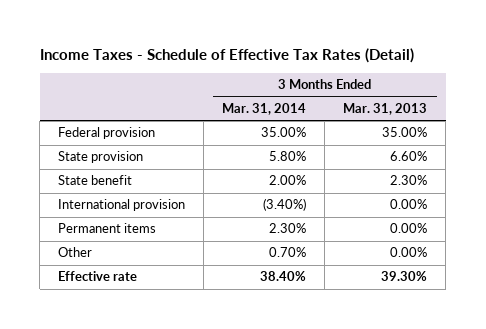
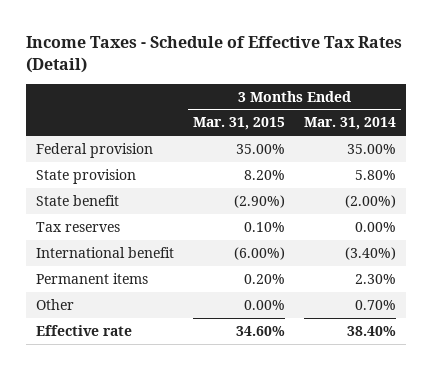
- | 3 Months Ended Mar. 31, 2014 | 3 Months Ended Mar. 31, 2013
+ | 3 Months Ended Mar. 31, 2015 | 3 Months Ended Mar. 31, 2014
- State benefit | 2.00% | 2.30%
- International provision | (3.40%) | 0.00%
+ State benefit | (2.90%) | (2.00%)
+ Tax reserves | 0.10% | 0.00%
+ International benefit | (6.00%) | (3.40%)

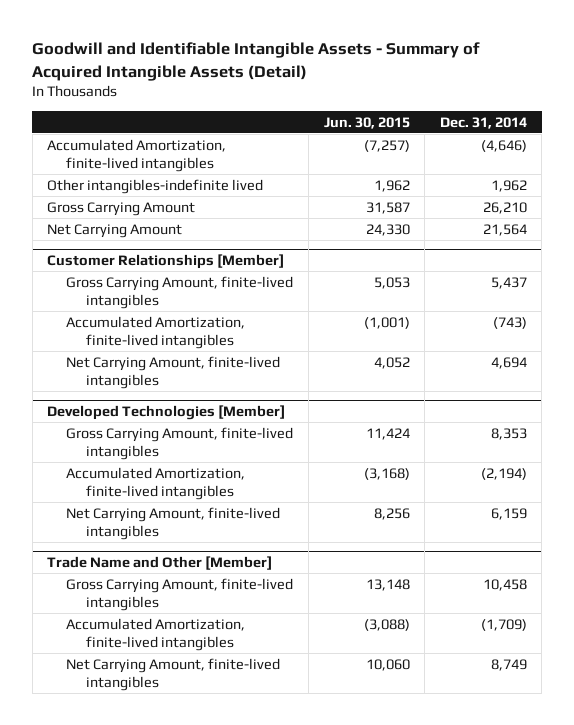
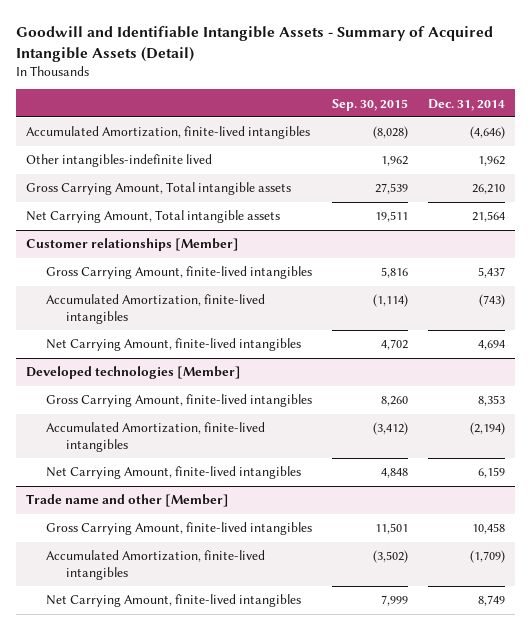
- | Jun. 30, 2015 | Dec. 31, 2014
+ | Sep. 30, 2015 | Dec. 31, 2014
- Gross Carrying Amount | 31,587 | 26,210
- Net Carrying Amount | 24,330 | 21,564
- Customer Relationships [Member]
+ Gross Carrying Amount, Total intangible assets | 27,539 | 26,210
+ Net Carrying Amount, Total intangible assets | 19,511 | 21,564
+ Customer relationships [Member]
- Developed Technologies [Member]
+ Developed technologies [Member]
- Trade Name and Other [Member]
+ Trade name and other [Member]

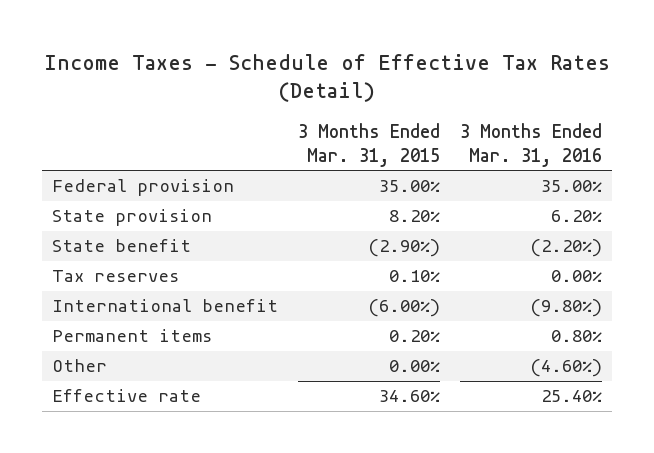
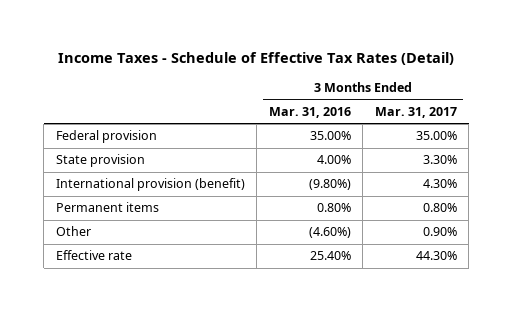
- | 3 Months Ended Mar. 31, 2015 | 3 Months Ended Mar. 31, 2016
+ | 3 Months Ended Mar. 31, 2016 | 3 Months Ended Mar. 31, 2017
- State provision | 8.20% | 6.20%
- State benefit | (2.90%) | (2.20%)
- Tax reserves | 0.10% | 0.00%
- International benefit | (6.00%) | (9.80%)
+ State provision | 4.00% | 3.30%
+ International provision (benefit) | (9.80%) | 4.30%

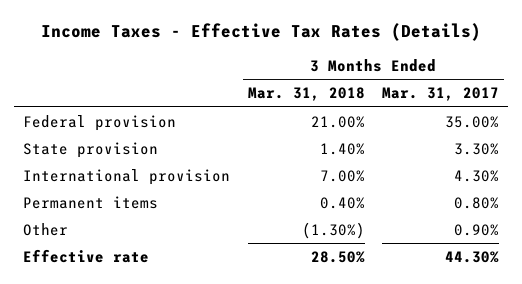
- Income Taxes - Schedule of Effective Tax Rates (Detail)
+ Income Taxes - Effective Tax Rates (Details)
- | 3 Months Ended Mar. 31, 2016 | 3 Months Ended Mar. 31, 2017
+ | 3 Months Ended Mar. 31, 2018 | 3 Months Ended Mar. 31, 2017
- International provision (benefit) | (9.80%) | 4.30%
+ International provision | 7.00% | 4.30%

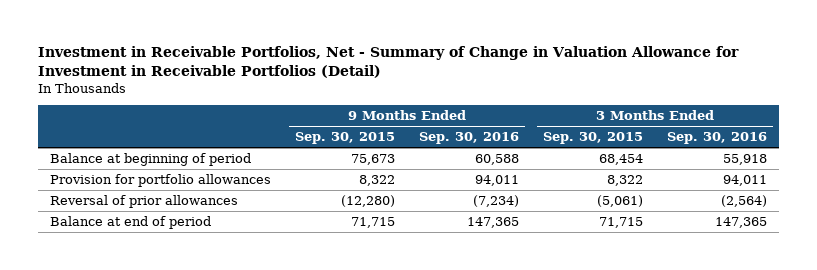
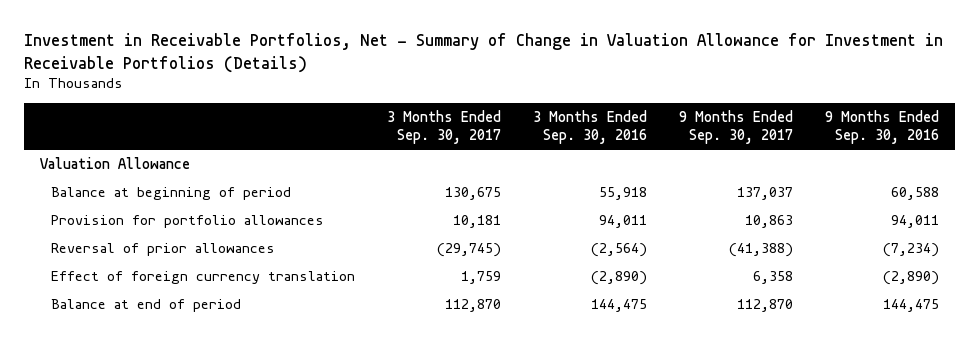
- Investment in Receivable Portfolios, Net - Summary of Change in Valuation Allowance for Investment in Receivable Portfolios (Detail)
+ Investment in Receivable Portfolios, Net - Summary of Change in Valuation Allowance for Investment in Receivable Portfolios (Details)
- | 9 Months Ended Sep. 30, 2015 | 9 Months Ended Sep. 30, 2016 | 3 Months Ended Sep. 30, 2015 | 3 Months Ended Sep. 30, 2016
+ | 3 Months Ended Sep. 30, 2017 | 3 Months Ended Sep. 30, 2016 | 9 Months Ended Sep. 30, 2017 | 9 Months Ended Sep. 30, 2016
+ Valuation Allowance
- Balance at end of period | 71,715 | 147,365 | 71,715 | 147,365
+ Effect of foreign currency translation | 1,759 | (2,890) | 6,358 | (2,890)
+ Balance at end of period | 112,870 | 144,475 | 112,870 | 144,475

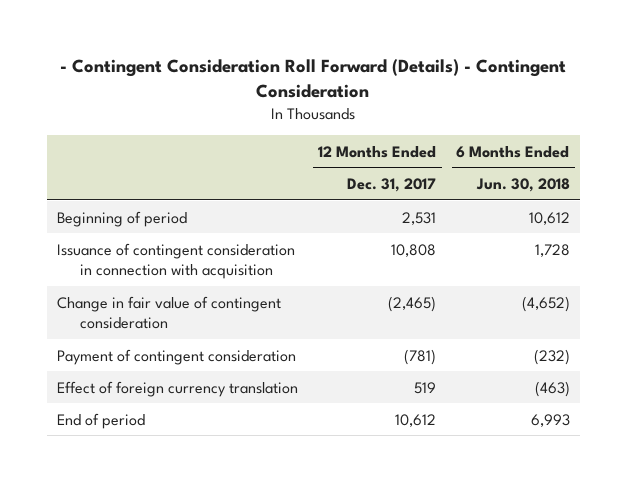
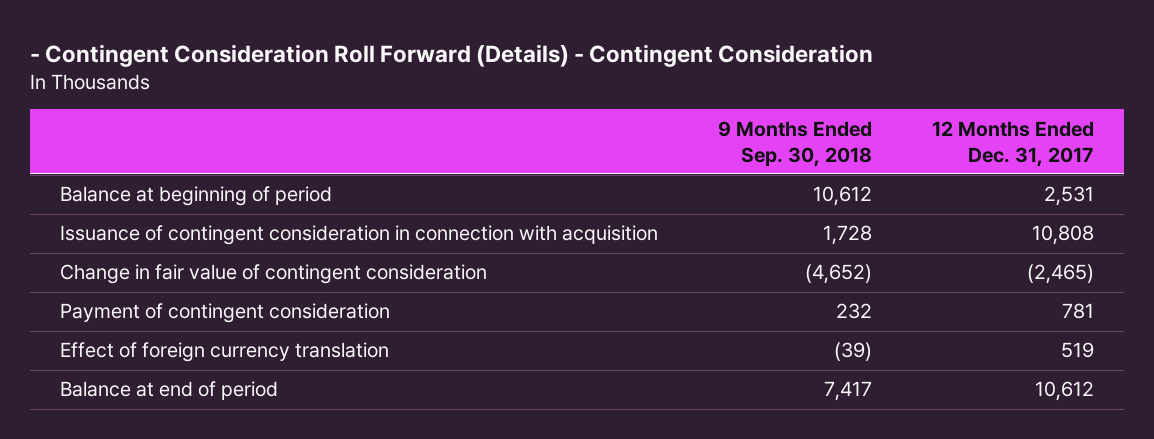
- | 12 Months Ended Dec. 31, 2017 | 6 Months Ended Jun. 30, 2018
+ | 9 Months Ended Sep. 30, 2018 | 12 Months Ended Dec. 31, 2017
- Beginning of period | 2,531 | 10,612
+ Balance at beginning of period | 10,612 | 2,531
- Payment of contingent consideration | (781) | (232)
+ Payment of contingent consideration | 232 | 781
- End of period | 10,612 | 6,993
+ Balance at end of period | 7,417 | 10,612

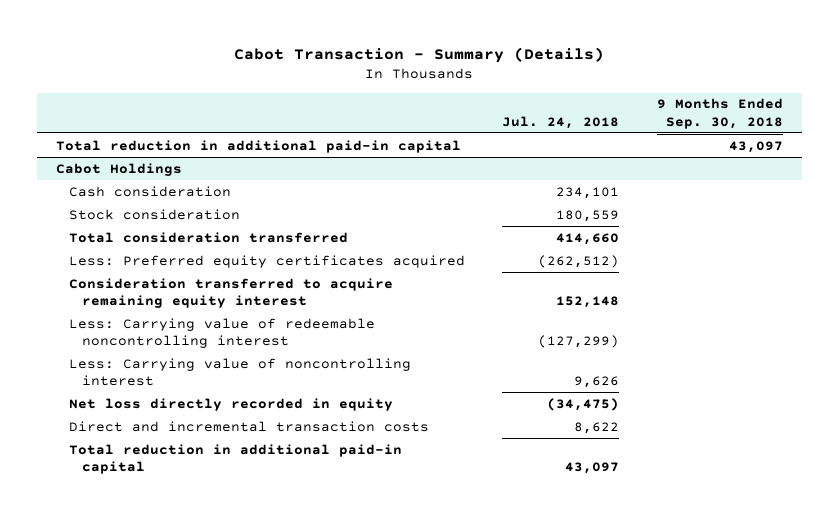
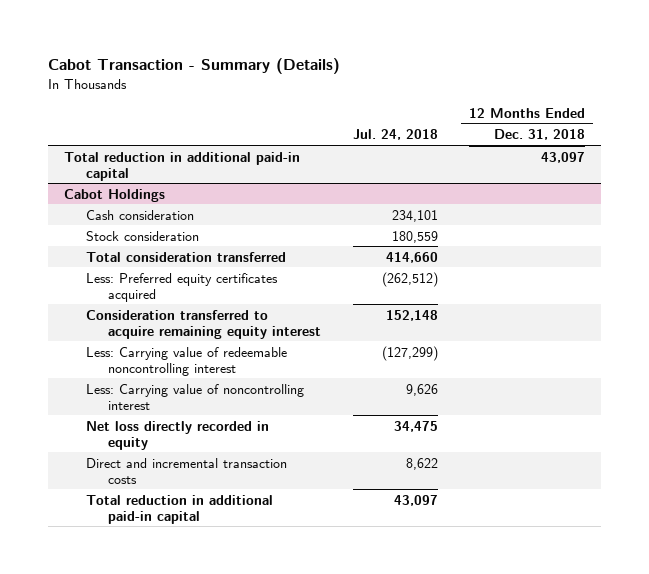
- | Jul. 24, 2018 | 9 Months Ended Sep. 30, 2018
+ | Jul. 24, 2018 | 12 Months Ended Dec. 31, 2018
@ Cabot Holdings
- Net loss directly recorded in equity | (34,475) |
+ Net loss directly recorded in equity | 34,475 |

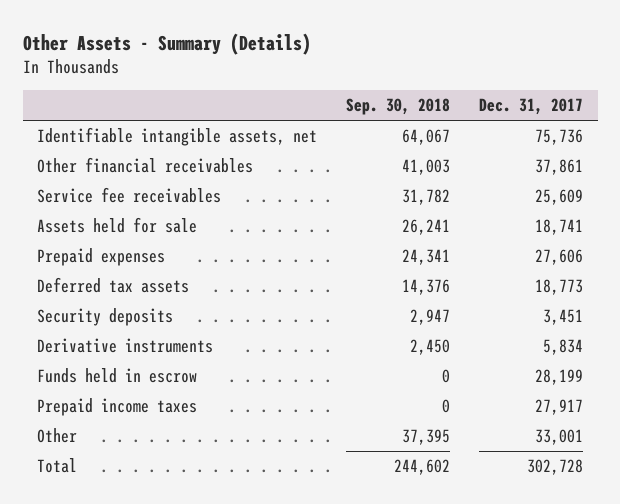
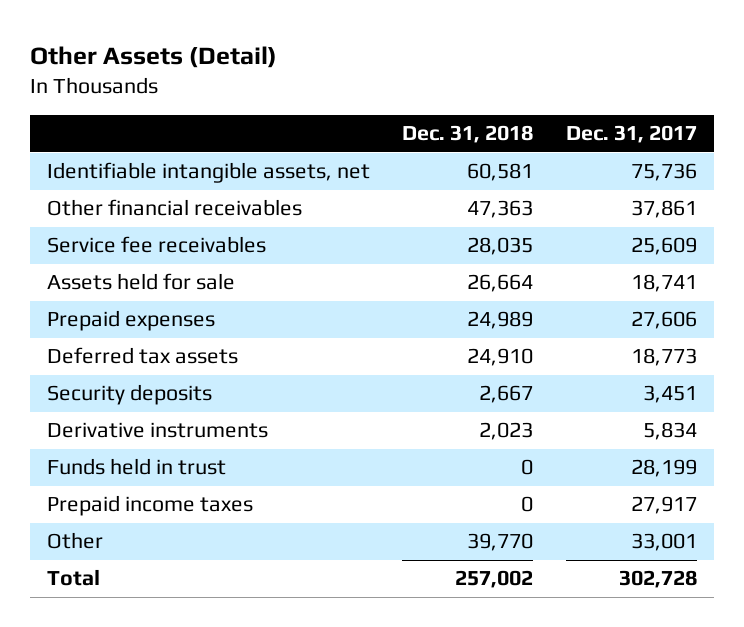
- Other Assets - Summary (Details)
+ Other Assets (Detail)
- | Sep. 30, 2018 | Dec. 31, 2017
+ | Dec. 31, 2018 | Dec. 31, 2017
- Funds held in escrow | 0 | 28,199
+ Funds held in trust | 0 | 28,199

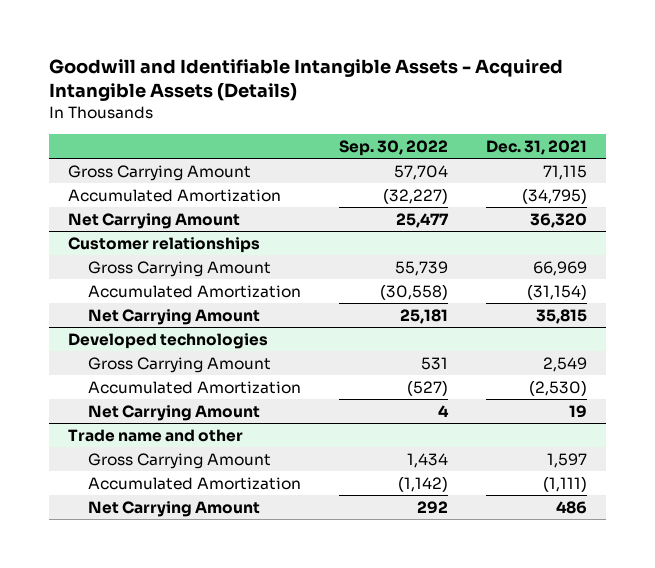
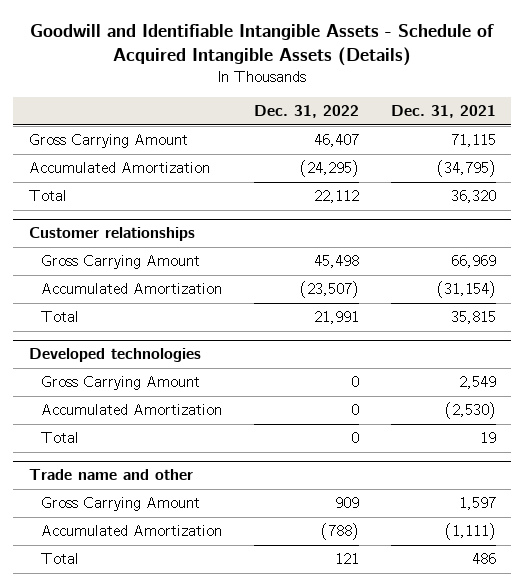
- Goodwill and Identifiable Intangible Assets - Acquired Intangible Assets (Details)
+ Goodwill and Identifiable Intangible Assets - Schedule of Acquired Intangible Assets (Details)
- | Sep. 30, 2022 | Dec. 31, 2021
+ | Dec. 31, 2022 | Dec. 31, 2021
- Net Carrying Amount | 25,477 | 36,320
+ Total | 22,112 | 36,320
@ Customer relationships
- Net Carrying Amount | 25,181 | 35,815
+ Total | 21,991 | 35,815
@ Developed technologies
- Net Carrying Amount | 4 | 19
+ Total | 0 | 19
@ Trade name and other
- Net Carrying Amount | 292 | 486
+ Total | 121 | 486

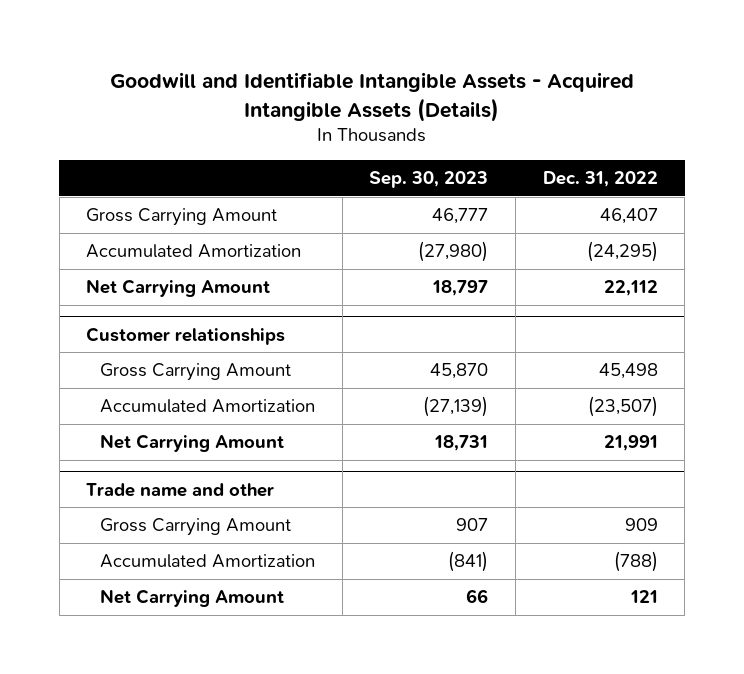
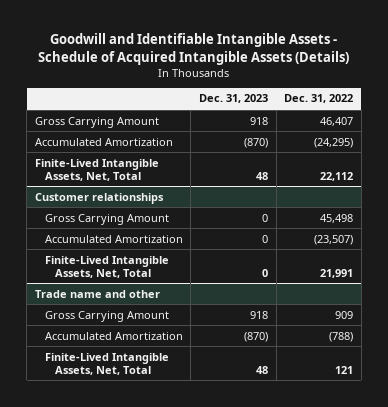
- Goodwill and Identifiable Intangible Assets - Acquired Intangible Assets (Details)
+ Goodwill and Identifiable Intangible Assets - Schedule of Acquired Intangible Assets (Details)
- | Sep. 30, 2023 | Dec. 31, 2022
+ | Dec. 31, 2023 | Dec. 31, 2022
- Net Carrying Amount | 18,797 | 22,112
+ Finite-Lived Intangible Assets, Net, Total | 48 | 22,112
@ Customer relationships
- Net Carrying Amount | 18,731 | 21,991
+ Finite-Lived Intangible Assets, Net, Total | 0 | 21,991
@ Trade name and other
- Net Carrying Amount | 66 | 121
+ Finite-Lived Intangible Assets, Net, Total | 48 | 121

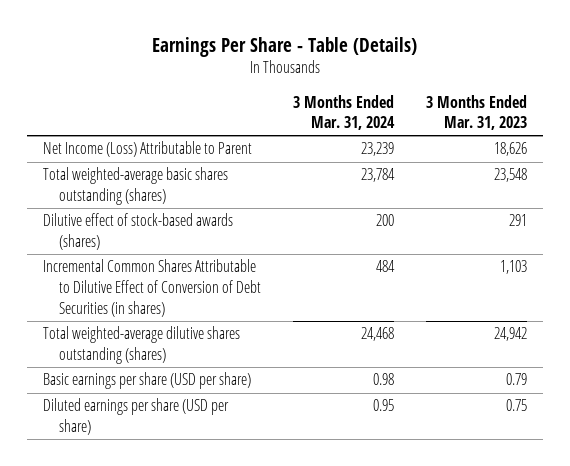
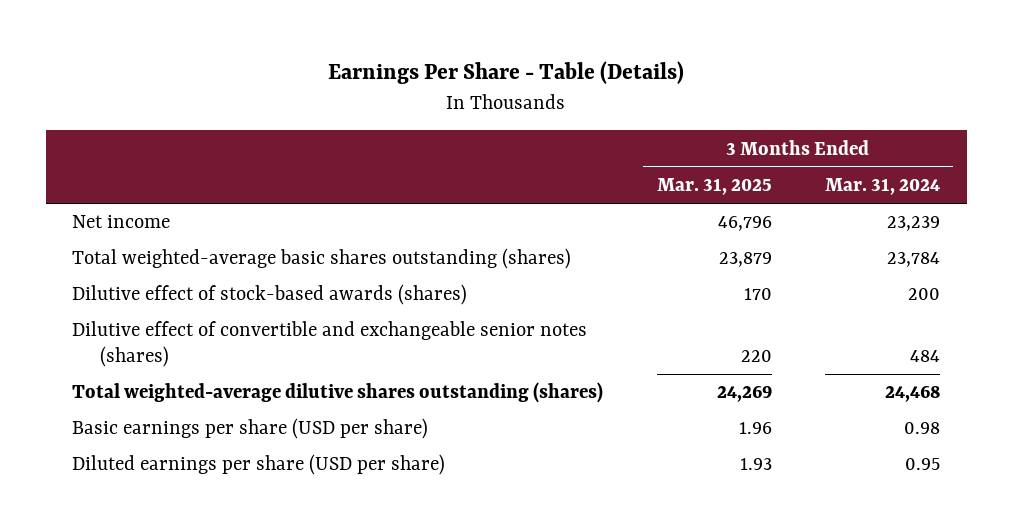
- | 3 Months Ended Mar. 31, 2024 | 3 Months Ended Mar. 31, 2023
+ | 3 Months Ended Mar. 31, 2025 | 3 Months Ended Mar. 31, 2024
- Net Income (Loss) Attributable to Parent | 23,239 | 18,626
+ Net income | 46,796 | 23,239
- Incremental Common Shares Attributable to Dilutive Effect of Conversion of Debt Securities (in shares) | 484 | 1,103
+ Dilutive effect of convertible and exchangeable senior notes (shares) | 220 | 484

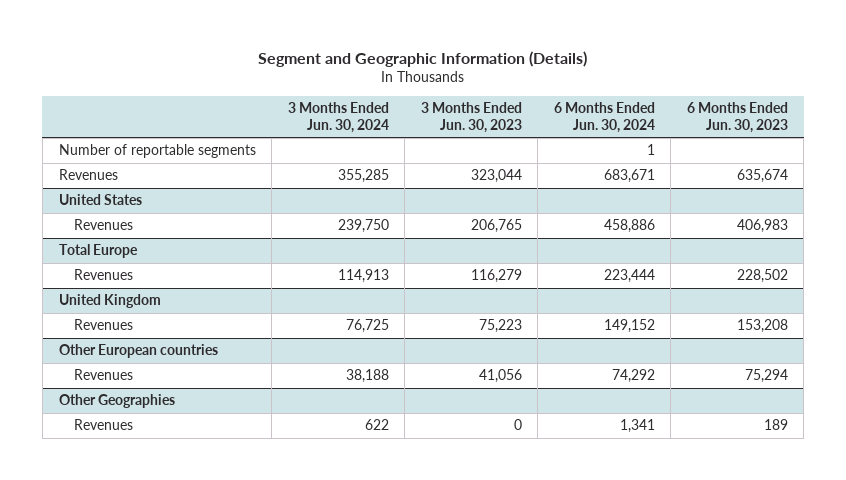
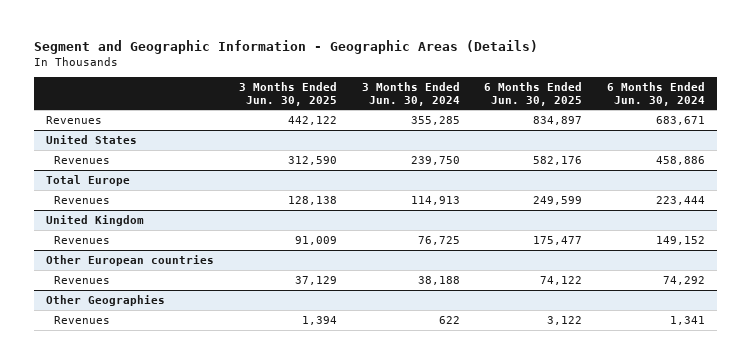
- Segment and Geographic Information (Details)
+ Segment and Geographic Information - Geographic Areas (Details)
- | 3 Months Ended Jun. 30, 2024 | 3 Months Ended Jun. 30, 2023 | 6 Months Ended Jun. 30, 2024 | 6 Months Ended Jun. 30, 2023
+ | 3 Months Ended Jun. 30, 2025 | 3 Months Ended Jun. 30, 2024 | 6 Months Ended Jun. 30, 2025 | 6 Months Ended Jun. 30, 2024
- Number of reportable segments | | | 1 |

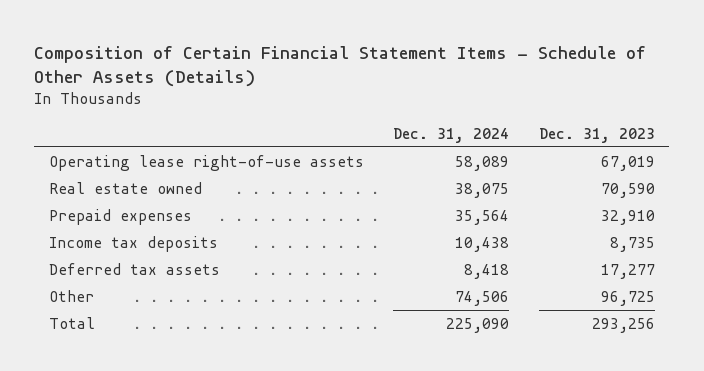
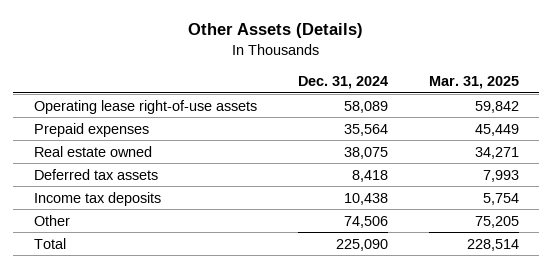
- Composition of Certain Financial Statement Items - Schedule of Other Assets (Details)
+ Other Assets (Details)
- | Dec. 31, 2024 | Dec. 31, 2023
+ | Dec. 31, 2024 | Mar. 31, 2025
moved down: Real estate owned | 38,075 | 34,271
moved down: Income tax deposits | 10,438 | 5,754

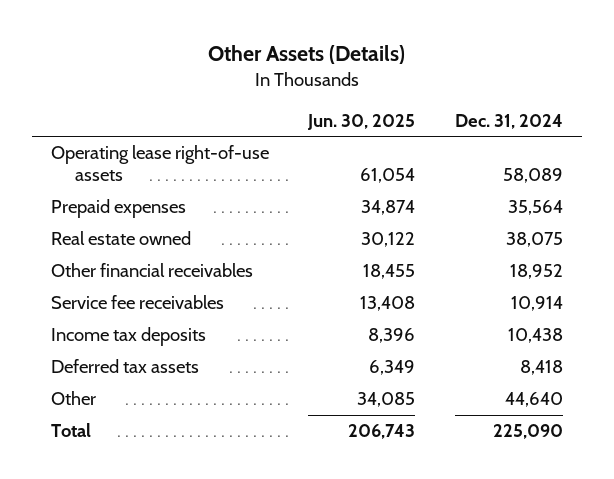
- | Dec. 31, 2024 | Mar. 31, 2025
+ | Jun. 30, 2025 | Dec. 31, 2024
+ Other financial receivables | 18,455 | 18,952
+ Service fee receivables | 13,408 | 10,914
- Other | 74,506 | 75,205
moved down: Deferred tax assets | 6,349 | 8,418
+ Other | 34,085 | 44,640

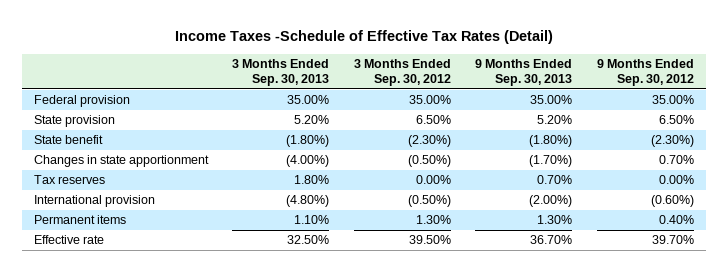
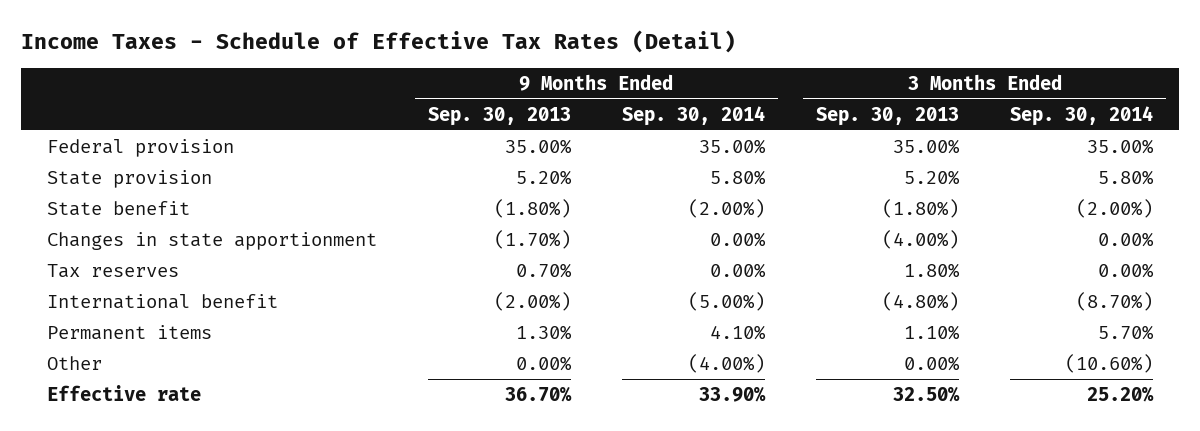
- Income Taxes -Schedule of Effective Tax Rates (Detail)
+ Income Taxes - Schedule of Effective Tax Rates (Detail)
- | 3 Months Ended Sep. 30, 2013 | 3 Months Ended Sep. 30, 2012 | 9 Months Ended Sep. 30, 2013 | 9 Months Ended Sep. 30, 2012
+ | 9 Months Ended Sep. 30, 2013 | 9 Months Ended Sep. 30, 2014 | 3 Months Ended Sep. 30, 2013 | 3 Months Ended Sep. 30, 2014
- International provision | (4.80%) | (0.50%) | (2.00%) | (0.60%)
+ International benefit | (2.00%) | (5.00%) | (4.80%) | (8.70%)
+ Other | 0.00% | (4.00%) | 0.00% | (10.60%)

